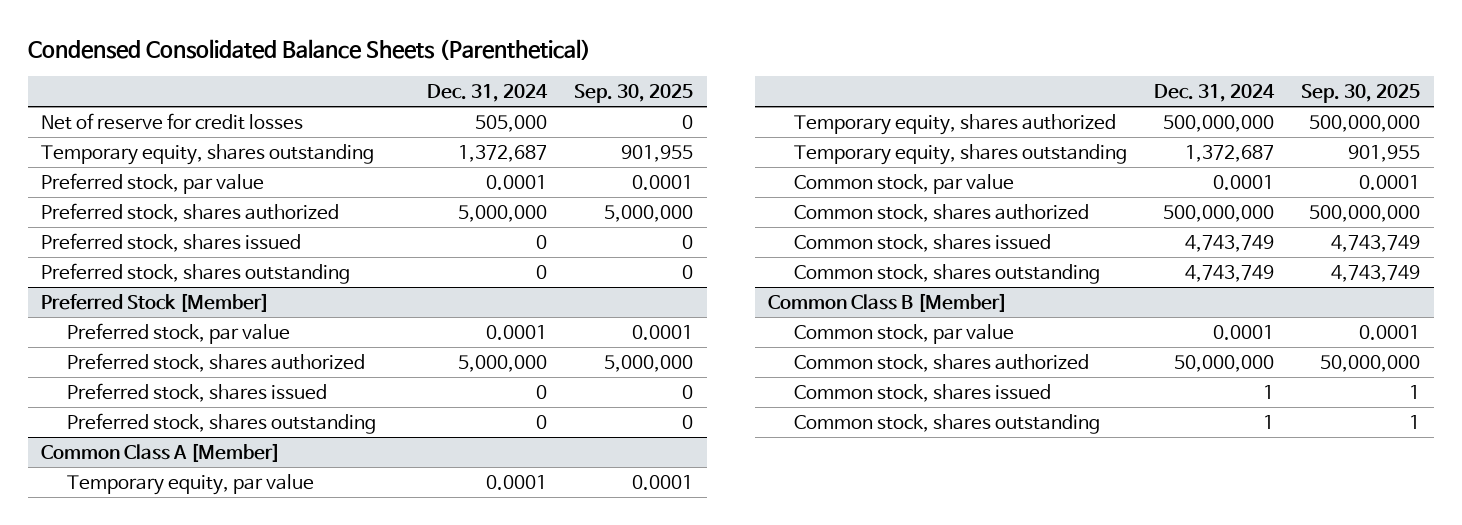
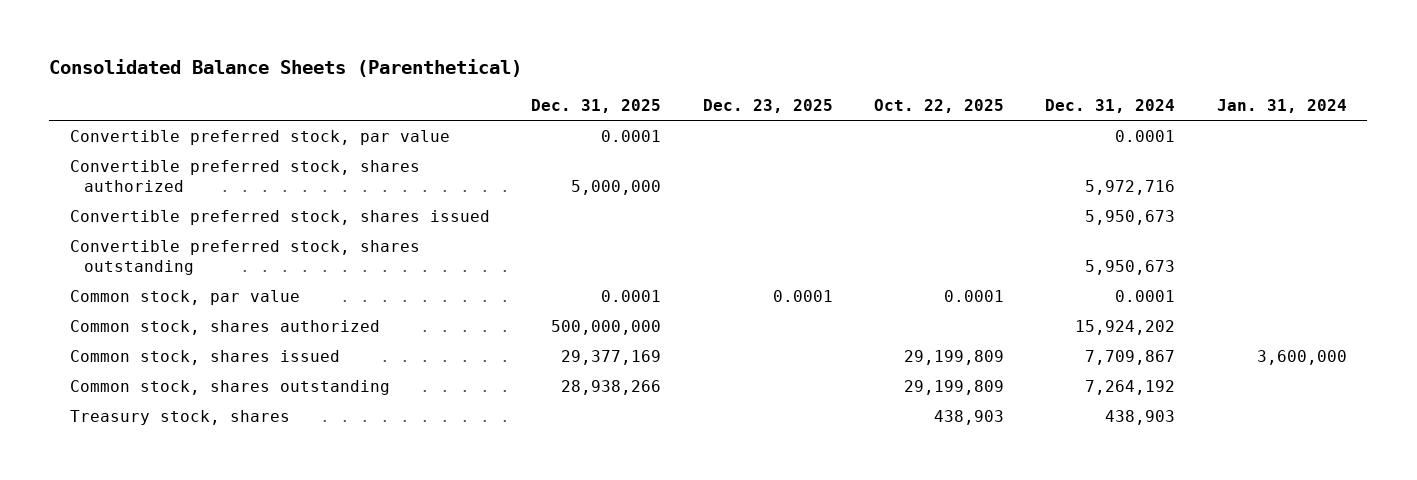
- Condensed Consolidated Balance Sheets (Parenthetical)
+ Consolidated Balance Sheets (Parenthetical)
- | Dec. 31, 2024 | Sep. 30, 2025
+ | Dec. 31, 2025 | Dec. 23, 2025 | Oct. 22, 2025 | Dec. 31, 2024 | Jan. 31, 2024
- Net of reserve for credit losses | 505,000 | 0
- Temporary equity, shares outstanding | 1,372,687 | 901,955
- Preferred stock, par value | 0.0001 | 0.0001
- Preferred stock, shares authorized | 5,000,000 | 5,000,000
- Preferred stock, shares issued | 0 | 0
- Preferred stock, shares outstanding | 0 | 0
- Preferred Stock [Member]
- Preferred stock, par value | 0.0001 | 0.0001
- Preferred stock, shares authorized | 5,000,000 | 5,000,000
- Preferred stock, shares issued | 0 | 0
- Preferred stock, shares outstanding | 0 | 0
- Common Class A [Member]
- Temporary equity, par value | 0.0001 | 0.0001
- Temporary equity, shares authorized | 500,000,000 | 500,000,000
- Temporary equity, shares outstanding | 1,372,687 | 901,955
- Common stock, par value | 0.0001 | 0.0001
- Common stock, shares authorized | 500,000,000 | 500,000,000
- Common stock, shares issued | 4,743,749 | 4,743,749
- Common stock, shares outstanding | 4,743,749 | 4,743,749
- Common Class B [Member]
+ Convertible preferred stock, par value | 0.0001 | | | 0.0001 |
+ Convertible preferred stock, shares authorized | 5,000,000 | | | 5,972,716 |
+ Convertible preferred stock, shares issued | | | | 5,950,673 |
+ Convertible preferred stock, shares outstanding | | | | 5,950,673 |
- Common stock, shares authorized | 50,000,000 | 50,000,000
- Common stock, shares issued | 1 | 1
- Common stock, shares outstanding | 1 | 1
+ Common stock, shares authorized | 500,000,000 | | | 15,924,202 |
+ Common stock, shares issued | 29,377,169 | | 29,199,809 | 7,709,867 | 3,600,000
+ Common stock, shares outstanding | 28,938,266 | | 29,199,809 | 7,264,192 |
+ Treasury stock, shares | | | 438,903 | 438,903 |

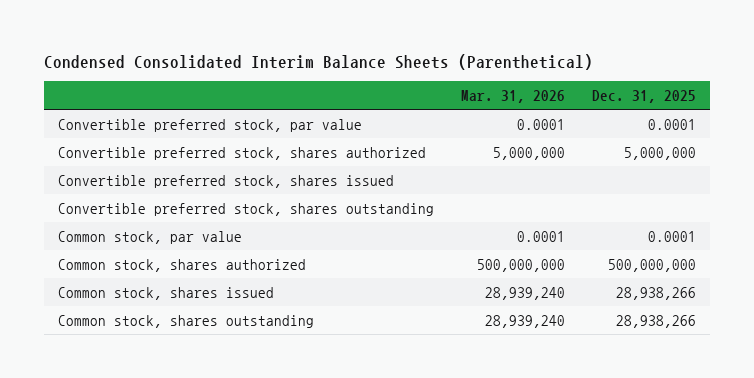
- Consolidated Balance Sheets (Parenthetical)
+ Condensed Consolidated Interim Balance Sheets (Parenthetical)
- | Dec. 31, 2025 | Dec. 23, 2025 | Oct. 22, 2025 | Dec. 31, 2024 | Jan. 31, 2024
+ | Mar. 31, 2026 | Dec. 31, 2025
- Common stock, shares issued | 29,377,169 | | 29,199,809 | 7,709,867 | 3,600,000
+ Common stock, shares issued | 28,939,240 | 28,938,266
- Treasury stock, shares | | | 438,903 | 438,903 |

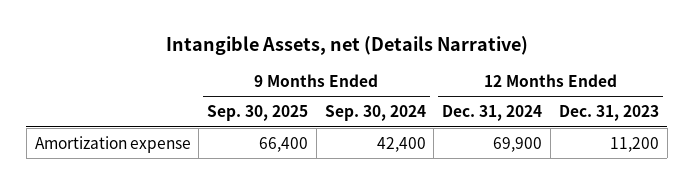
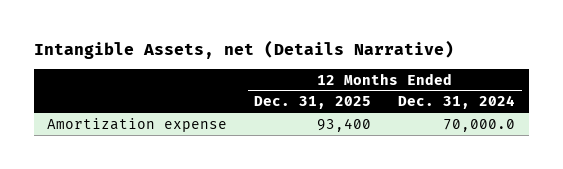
- | 9 Months Ended Sep. 30, 2025 | 9 Months Ended Sep. 30, 2024 | 12 Months Ended Dec. 31, 2024 | 12 Months Ended Dec. 31, 2023
+ | 12 Months Ended Dec. 31, 2025 | 12 Months Ended Dec. 31, 2024
- Amortization expense | 66,400 | 42,400 | 69,900 | 11,200
+ Amortization expense | 93,400 | 70,000.0

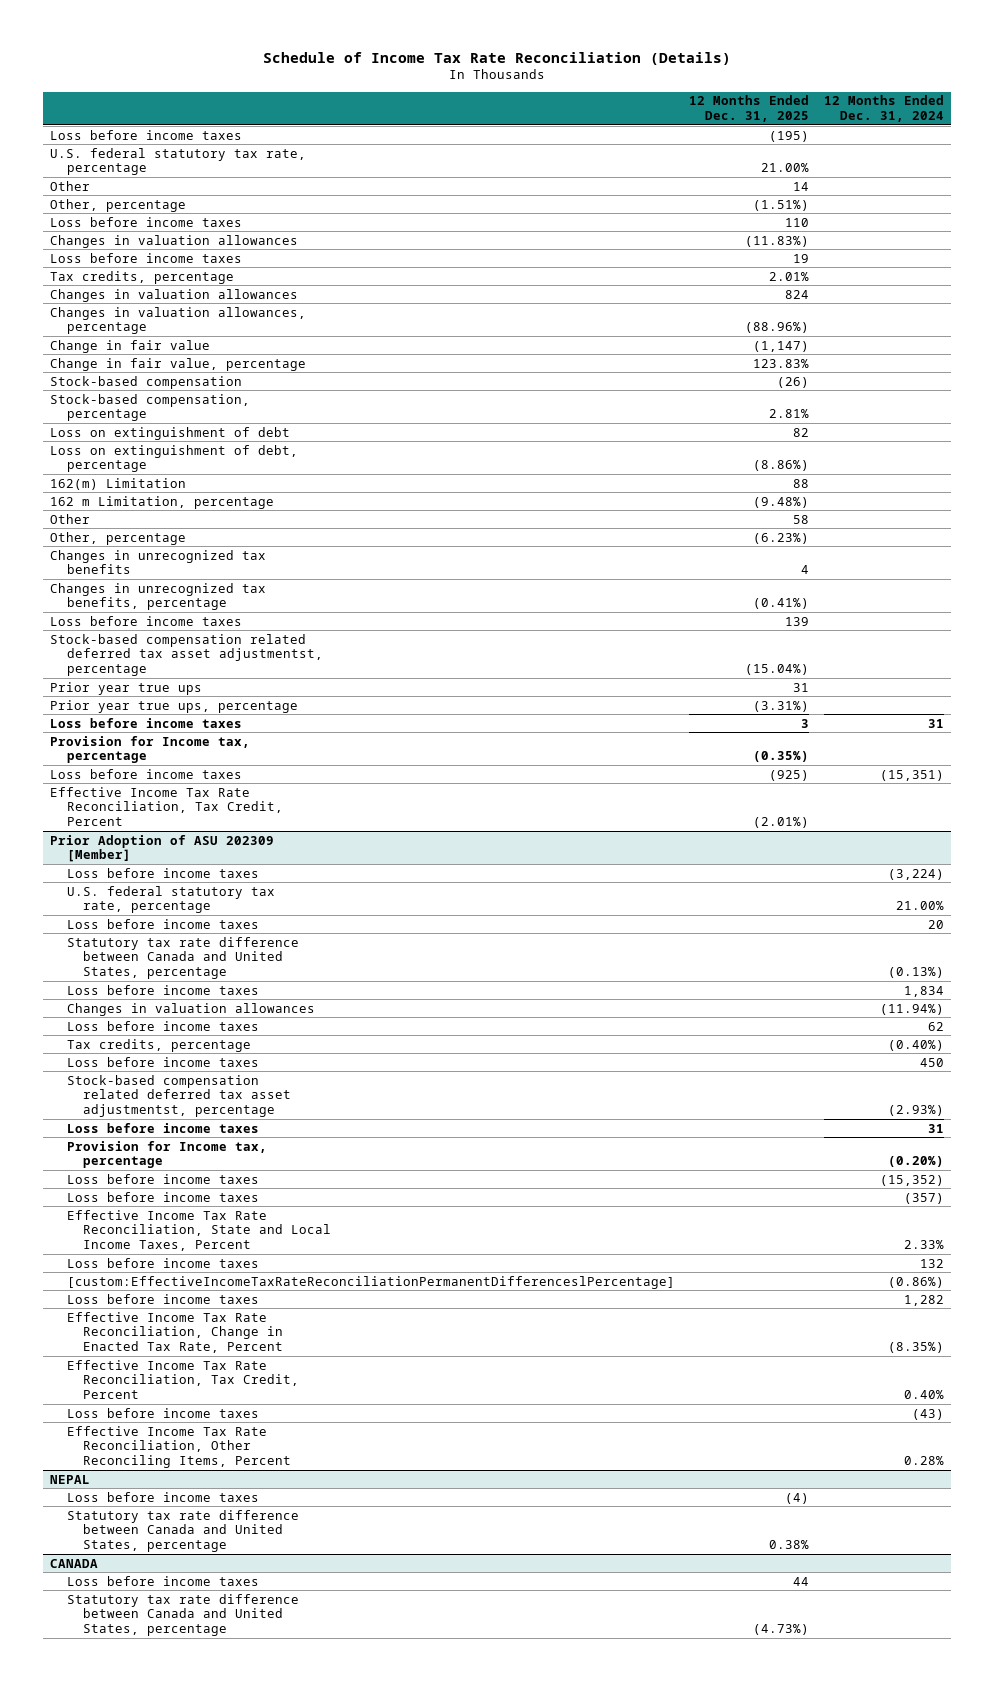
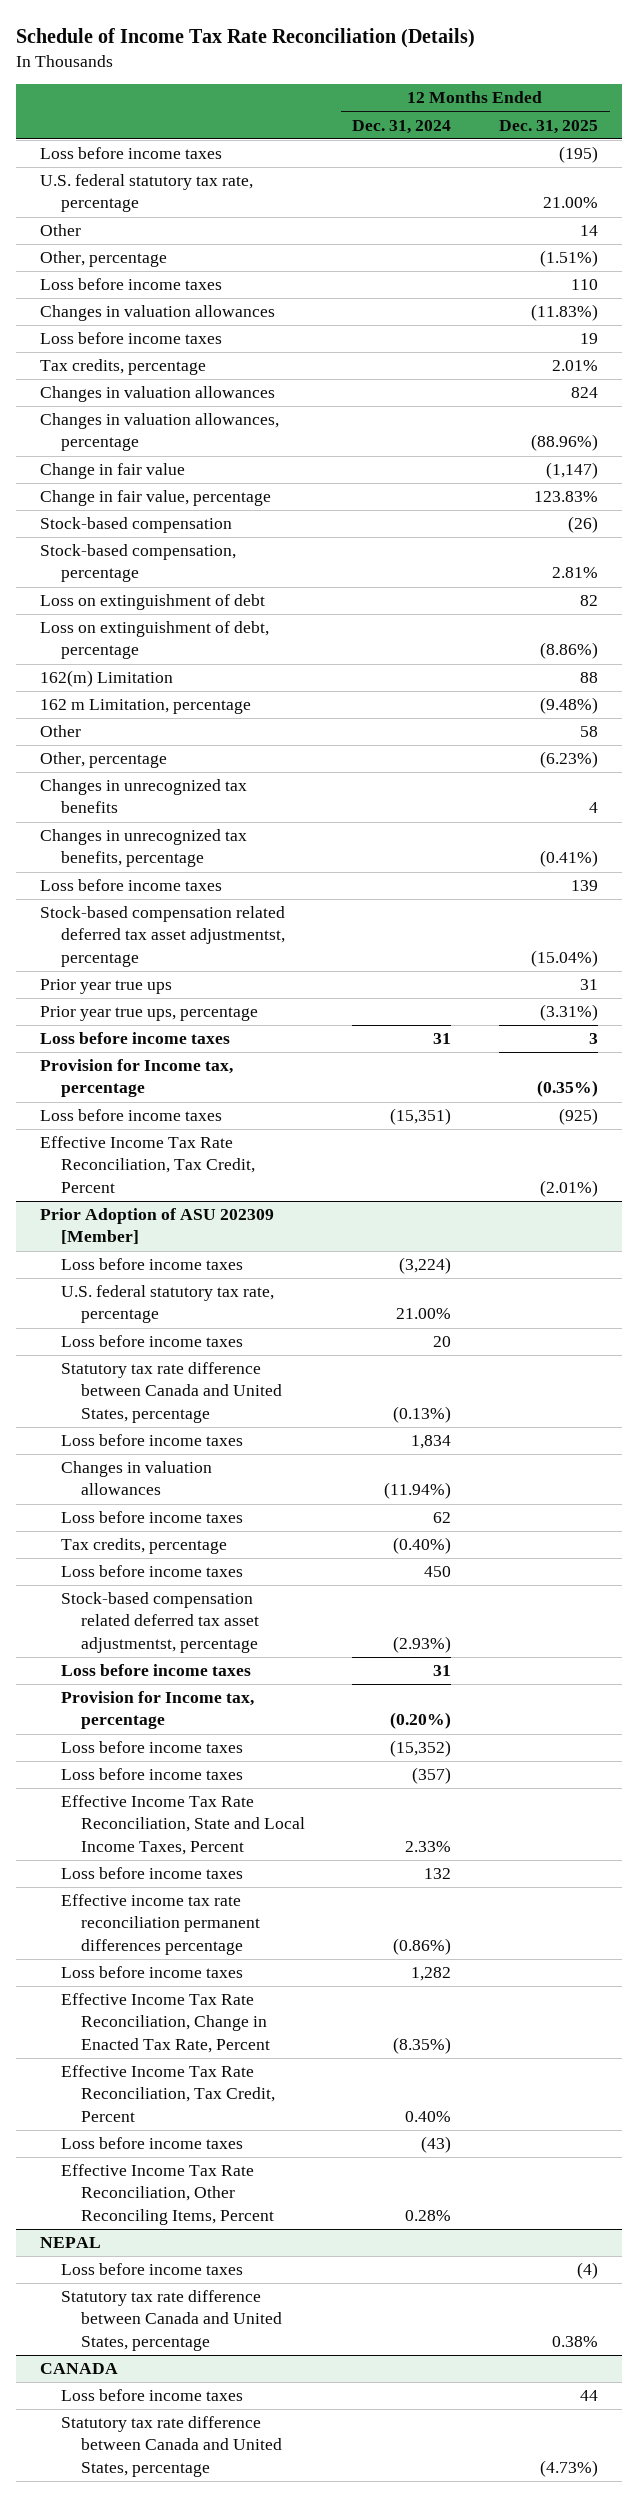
- | 12 Months Ended Dec. 31, 2025 | 12 Months Ended Dec. 31, 2024
+ | 12 Months Ended Dec. 31, 2024 | 12 Months Ended Dec. 31, 2025
@ Prior Adoption of ASU 202309 [Member]
- [custom:EffectiveIncomeTaxRateReconciliationPermanentDifferenceslPercentage] | | (0.86%)
+ Effective income tax rate reconciliation permanent differences percentage | (0.86%) |

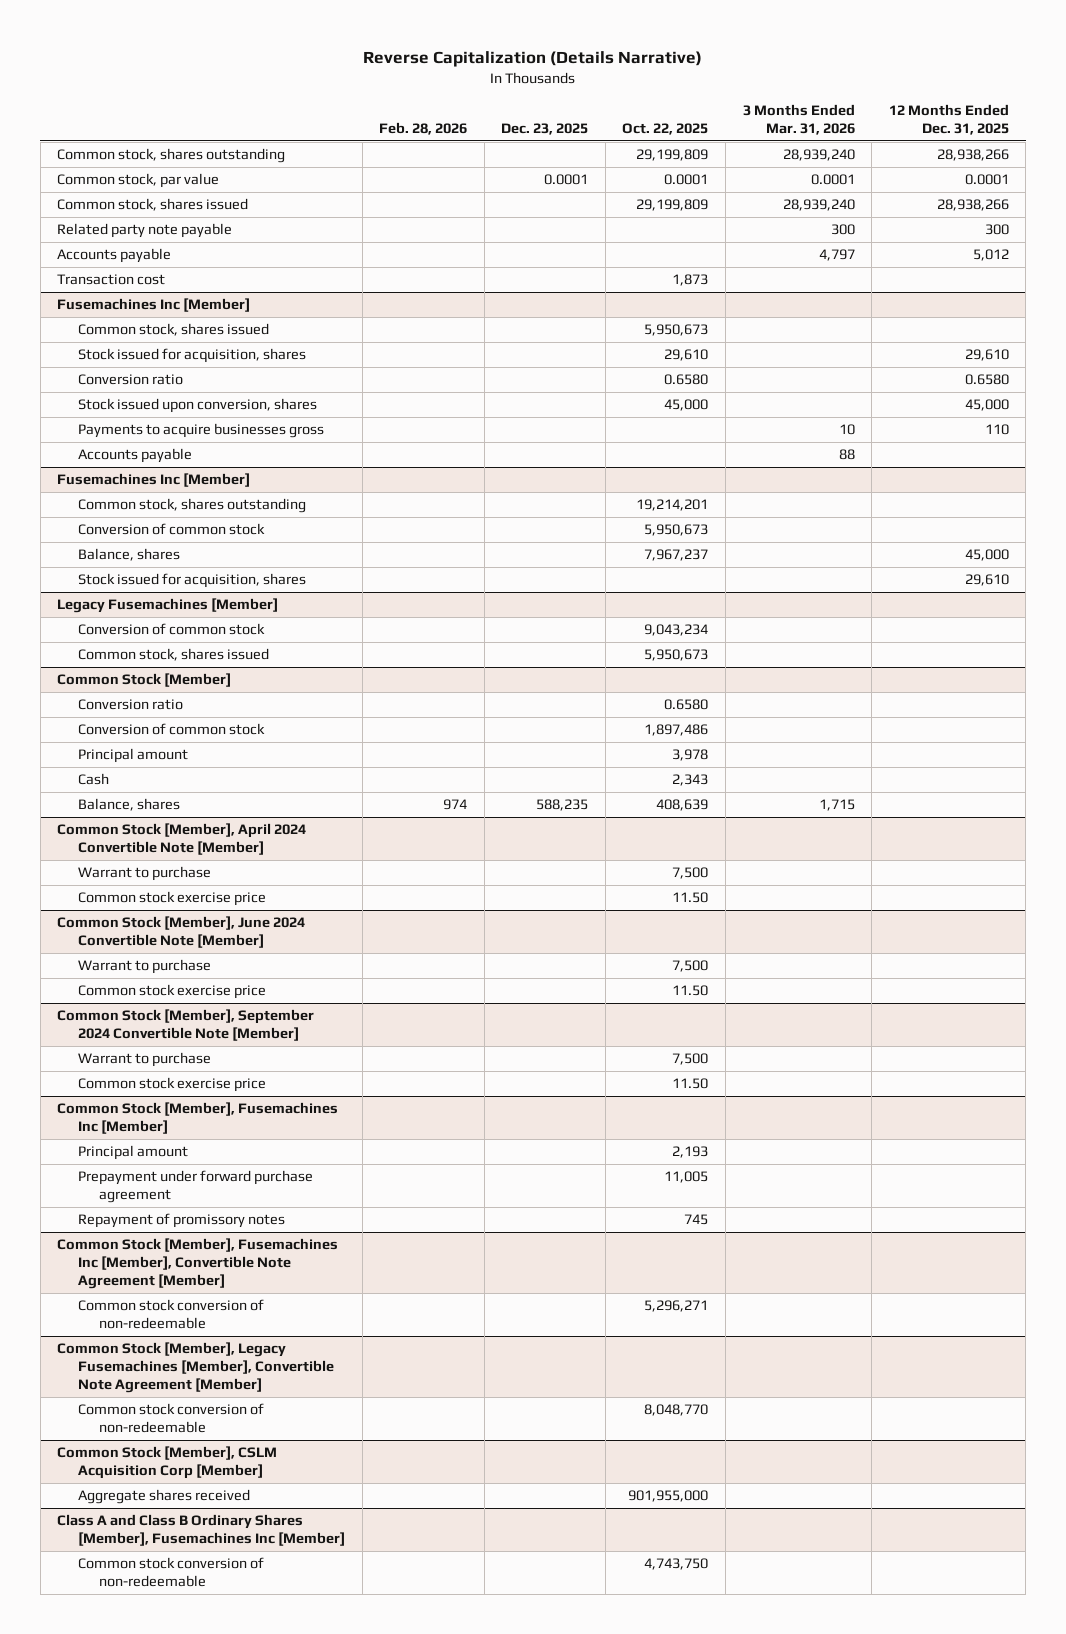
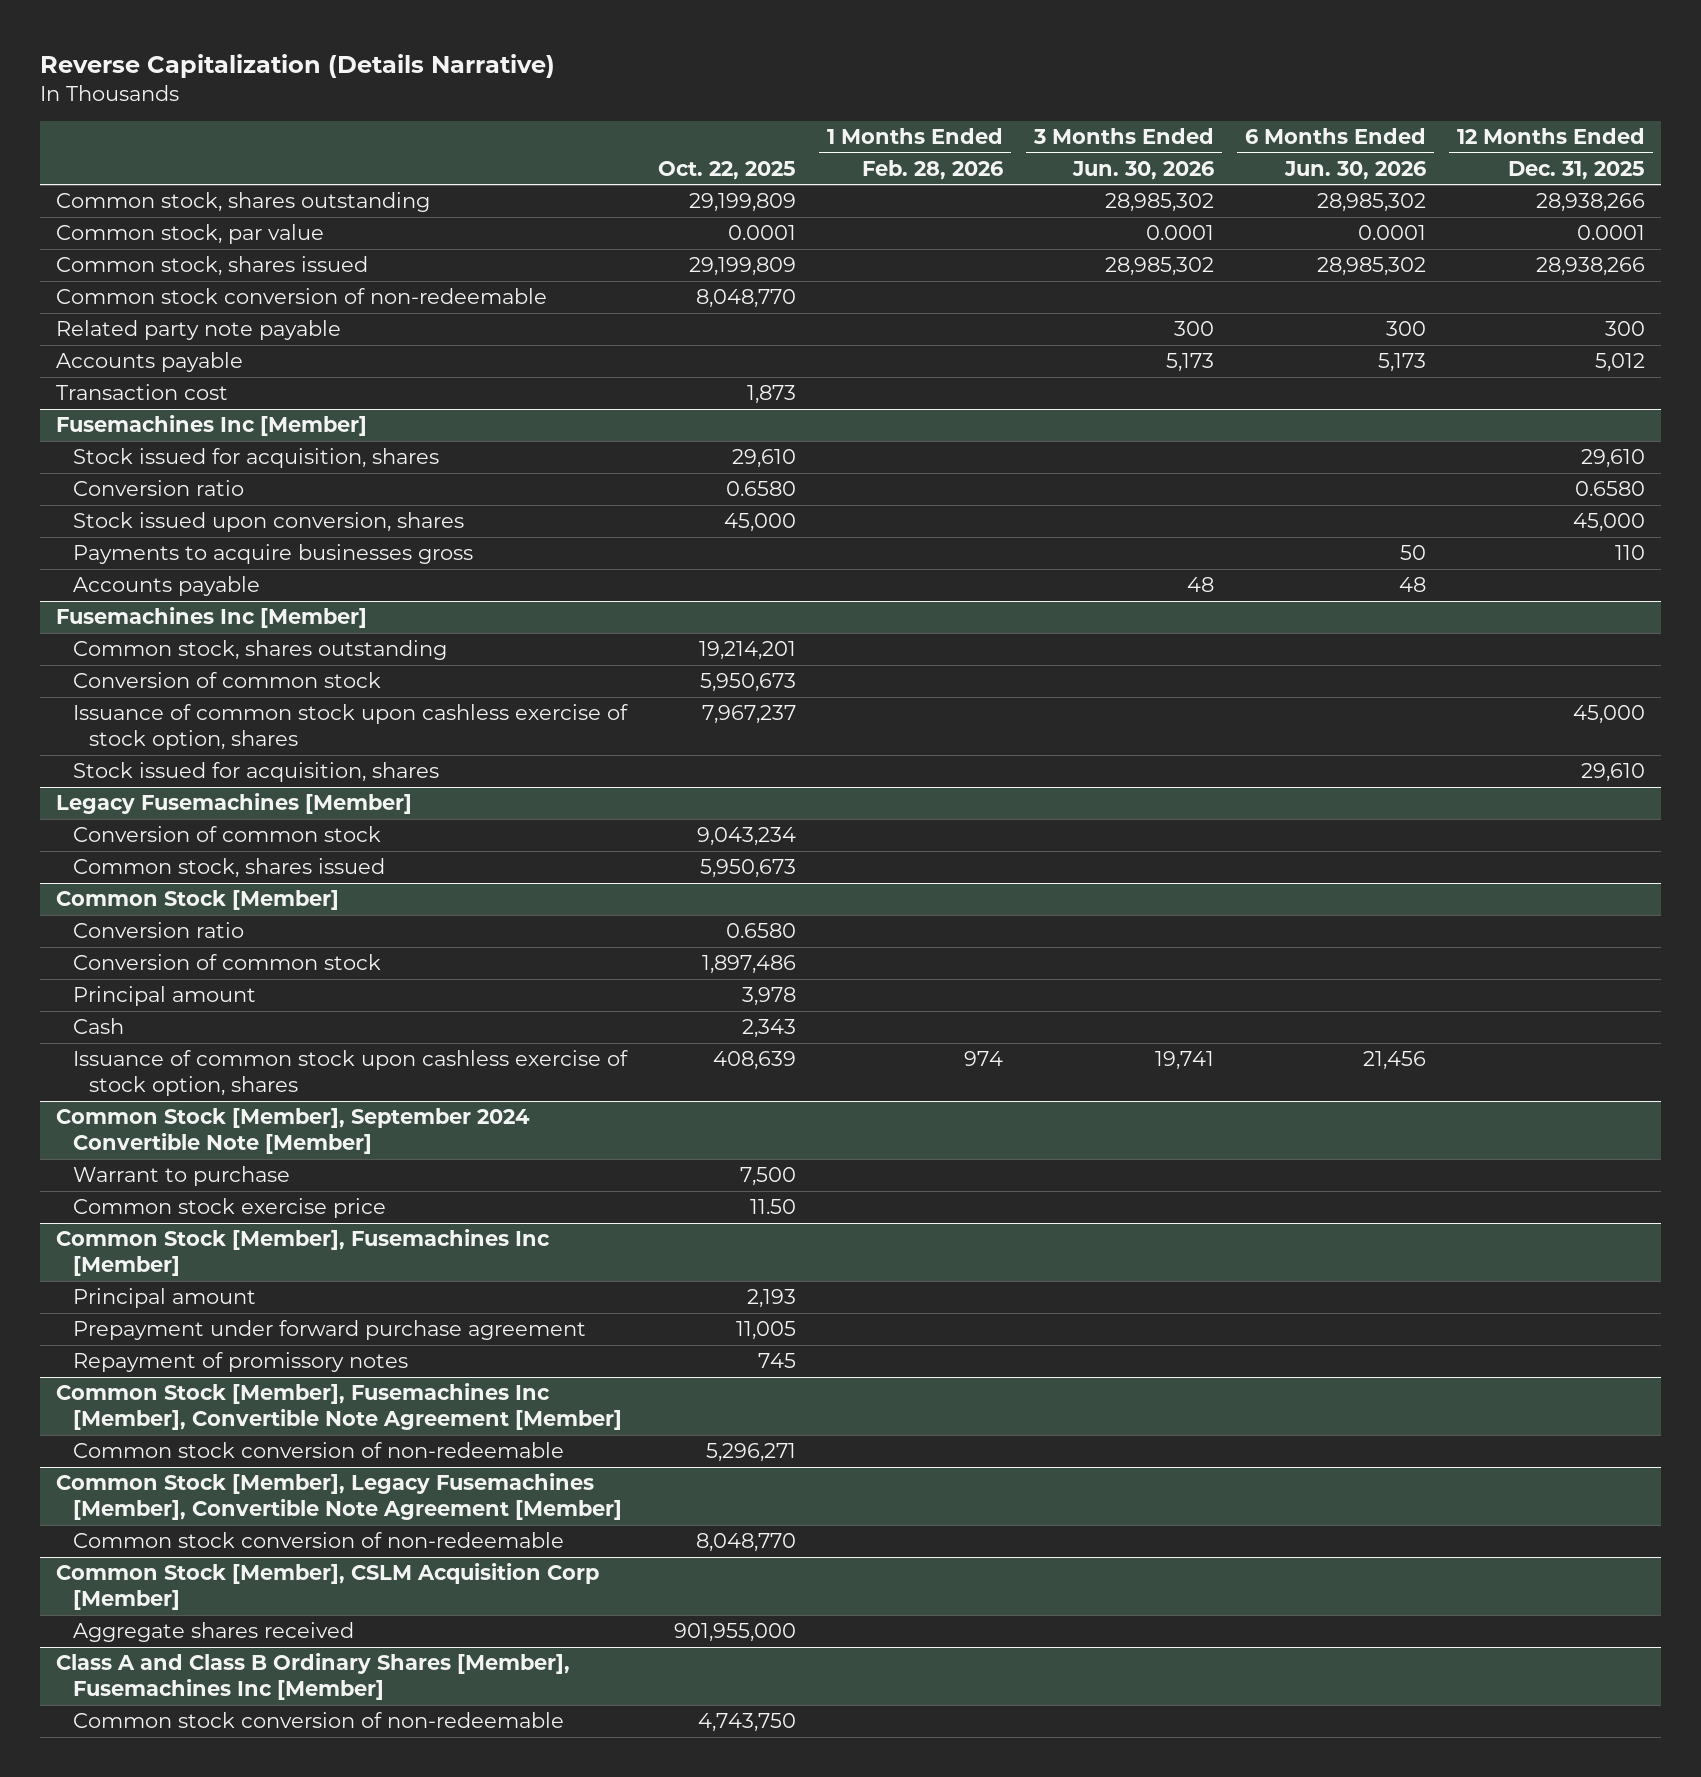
- | Feb. 28, 2026 | Dec. 23, 2025 | Oct. 22, 2025 | 3 Months Ended Mar. 31, 2026 | 12 Months Ended Dec. 31, 2025
+ | Oct. 22, 2025 | 1 Months Ended Feb. 28, 2026 | 3 Months Ended Jun. 30, 2026 | 6 Months Ended Jun. 30, 2026 | 12 Months Ended Dec. 31, 2025
+ Common stock conversion of non-redeemable | 8,048,770 | | | |
@ Fusemachines Inc [Member]
- Common stock, shares issued | | | 5,950,673 | |
- Balance, shares | | | 7,967,237 | | 45,000
+ Issuance of common stock upon cashless exercise of stock option, shares | 7,967,237 | | | | 45,000
@ Common Stock [Member]
- Balance, shares | 974 | 588,235 | 408,639 | 1,715 |
- Common Stock [Member], April 2024 Convertible Note [Member]
- Warrant to purchase | | | 7,500 | |
- Common stock exercise price | | | 11.50 | |
- Common Stock [Member], June 2024 Convertible Note [Member]
- Warrant to purchase | | | 7,500 | |
- Common stock exercise price | | | 11.50 | |
@ Common Stock [Member]
+ Issuance of common stock upon cashless exercise of stock option, shares | 408,639 | 974 | 19,741 | 21,456 |

